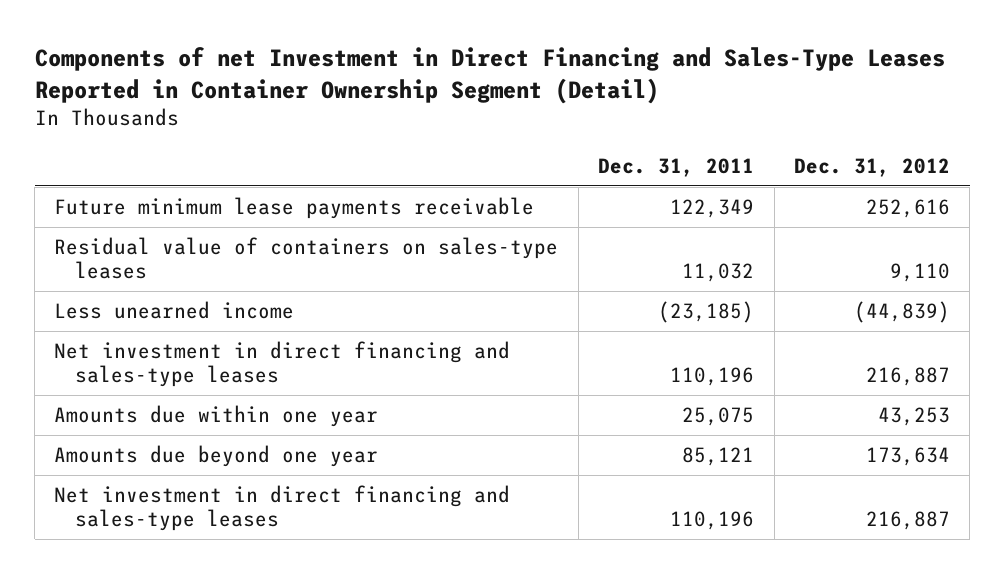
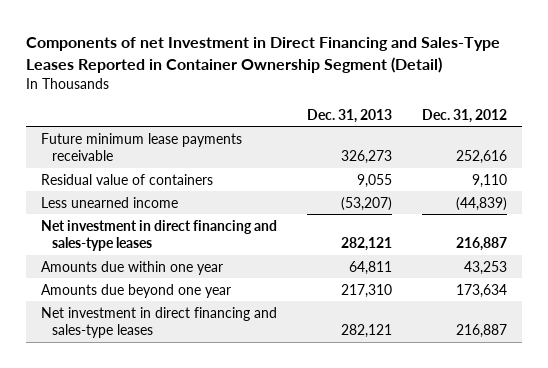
- | Dec. 31, 2011 | Dec. 31, 2012
+ | Dec. 31, 2013 | Dec. 31, 2012
- Residual value of containers on sales-type leases | 11,032 | 9,110
+ Residual value of containers | 9,055 | 9,110

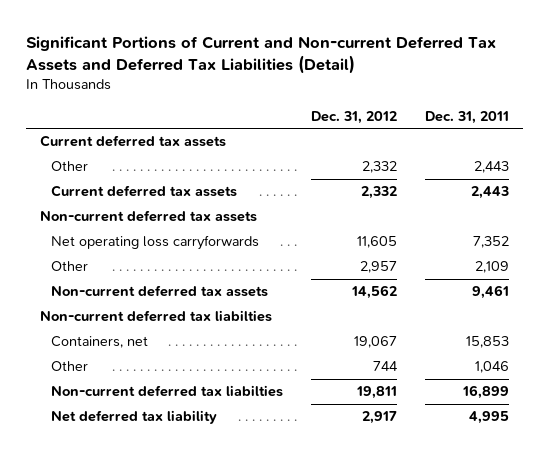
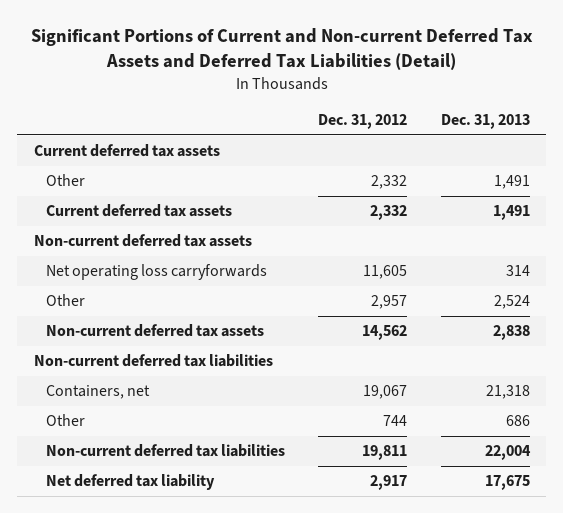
- | Dec. 31, 2012 | Dec. 31, 2011
+ | Dec. 31, 2012 | Dec. 31, 2013
- Non-current deferred tax liabilties
+ Non-current deferred tax liabilities
- Non-current deferred tax liabilties | 19,811 | 16,899
+ Non-current deferred tax liabilities | 19,811 | 22,004

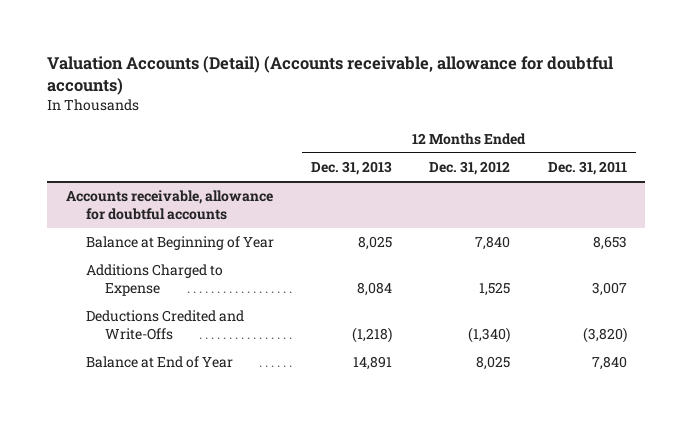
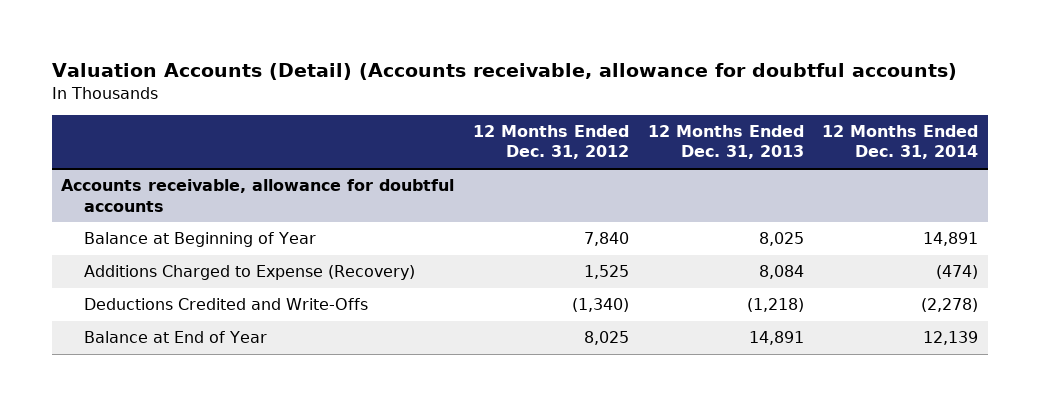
- | 12 Months Ended Dec. 31, 2013 | 12 Months Ended Dec. 31, 2012 | 12 Months Ended Dec. 31, 2011
+ | 12 Months Ended Dec. 31, 2012 | 12 Months Ended Dec. 31, 2013 | 12 Months Ended Dec. 31, 2014
@ Accounts receivable, allowance for doubtful accounts
- Additions Charged to Expense | 8,084 | 1,525 | 3,007
+ Additions Charged to Expense (Recovery) | 1,525 | 8,084 | (474)

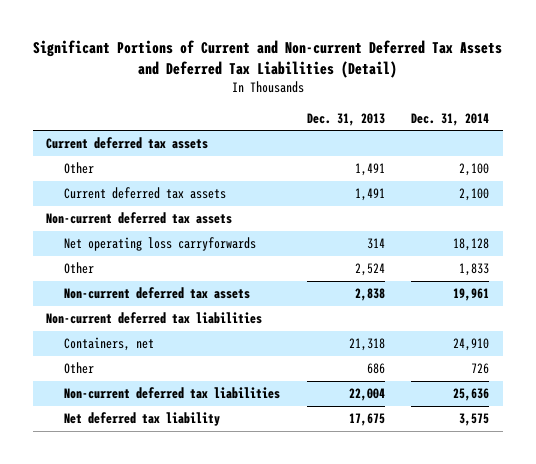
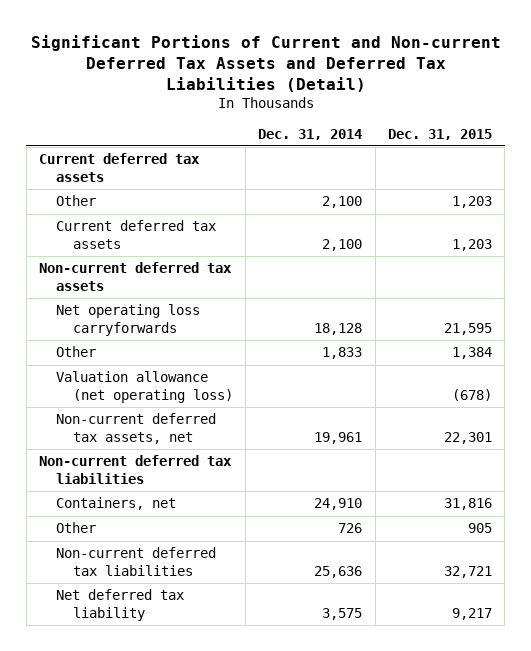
- | Dec. 31, 2013 | Dec. 31, 2014
+ | Dec. 31, 2014 | Dec. 31, 2015
- Non-current deferred tax assets | 2,838 | 19,961
+ Valuation allowance (net operating loss) | | (678)
+ Non-current deferred tax assets, net | 19,961 | 22,301

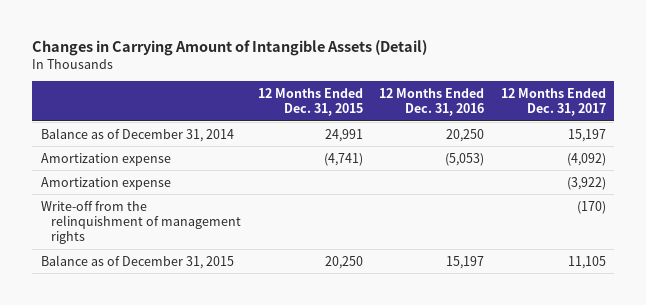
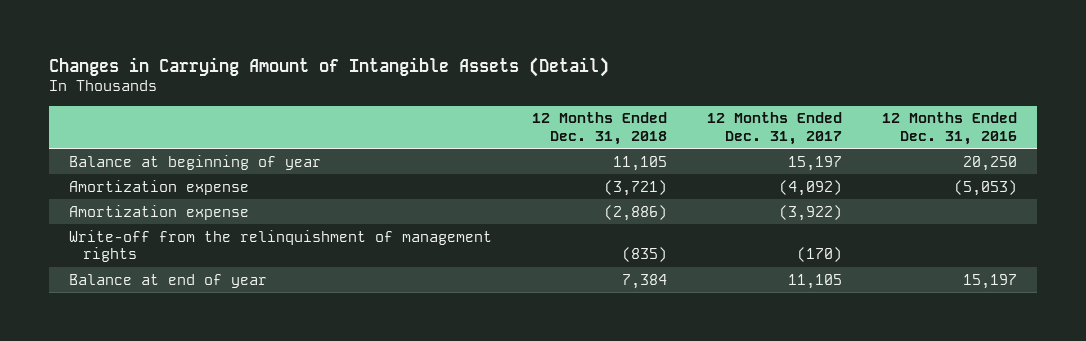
- | 12 Months Ended Dec. 31, 2015 | 12 Months Ended Dec. 31, 2016 | 12 Months Ended Dec. 31, 2017
+ | 12 Months Ended Dec. 31, 2018 | 12 Months Ended Dec. 31, 2017 | 12 Months Ended Dec. 31, 2016
- Balance as of December 31, 2014 | 24,991 | 20,250 | 15,197
+ Balance at beginning of year | 11,105 | 15,197 | 20,250
- Balance as of December 31, 2015 | 20,250 | 15,197 | 11,105
+ Balance at end of year | 7,384 | 11,105 | 15,197

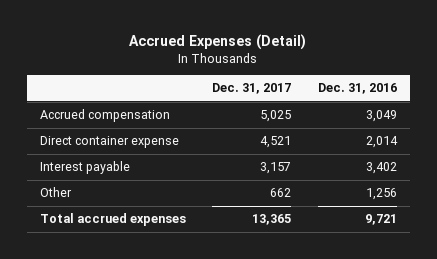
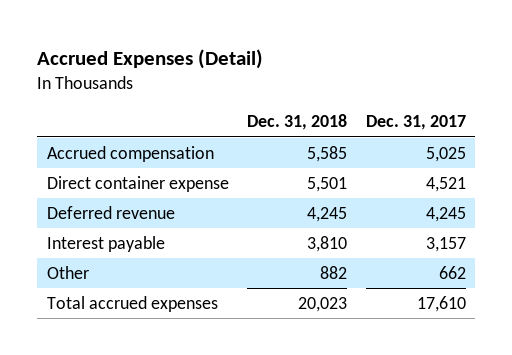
- | Dec. 31, 2017 | Dec. 31, 2016
+ | Dec. 31, 2018 | Dec. 31, 2017
+ Deferred revenue | 4,245 | 4,245
- Total accrued expenses | 13,365 | 9,721
+ Total accrued expenses | 20,023 | 17,610

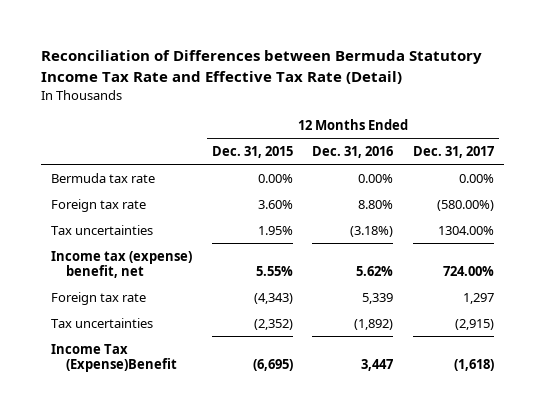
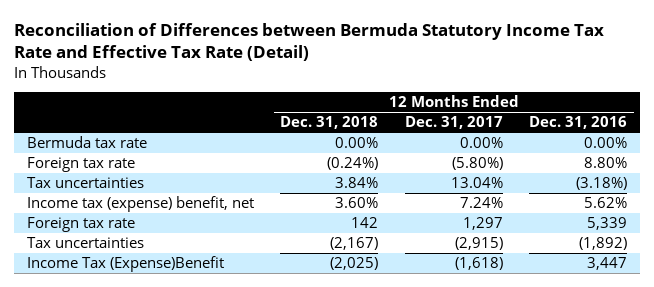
- | 12 Months Ended Dec. 31, 2015 | 12 Months Ended Dec. 31, 2016 | 12 Months Ended Dec. 31, 2017
+ | 12 Months Ended Dec. 31, 2018 | 12 Months Ended Dec. 31, 2017 | 12 Months Ended Dec. 31, 2016
- Foreign tax rate | 3.60% | 8.80% | (580.00%)
- Tax uncertainties | 1.95% | (3.18%) | 1304.00%
- Income tax (expense) benefit, net | 5.55% | 5.62% | 724.00%
+ Foreign tax rate | (0.24%) | (5.80%) | 8.80%
+ Tax uncertainties | 3.84% | 13.04% | (3.18%)
+ Income tax (expense) benefit, net | 3.60% | 7.24% | 5.62%

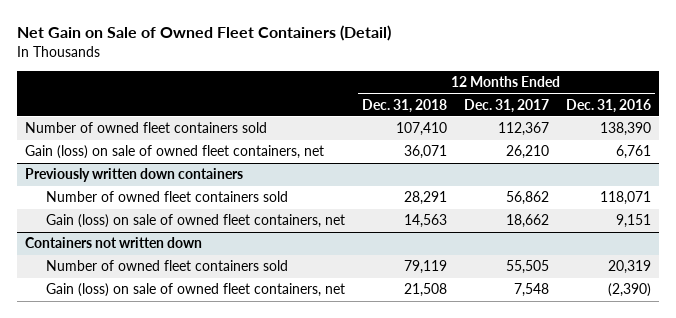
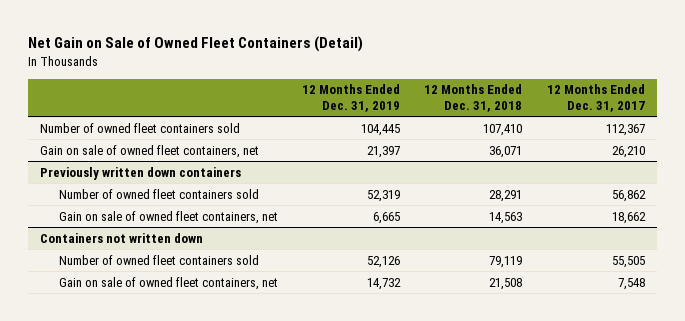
- | 12 Months Ended Dec. 31, 2018 | 12 Months Ended Dec. 31, 2017 | 12 Months Ended Dec. 31, 2016
+ | 12 Months Ended Dec. 31, 2019 | 12 Months Ended Dec. 31, 2018 | 12 Months Ended Dec. 31, 2017
- Gain (loss) on sale of owned fleet containers, net | 36,071 | 26,210 | 6,761
+ Gain on sale of owned fleet containers, net | 21,397 | 36,071 | 26,210
@ Previously written down containers
- Gain (loss) on sale of owned fleet containers, net | 14,563 | 18,662 | 9,151
+ Gain on sale of owned fleet containers, net | 6,665 | 14,563 | 18,662
@ Containers not written down
- Gain (loss) on sale of owned fleet containers, net | 21,508 | 7,548 | (2,390)
+ Gain on sale of owned fleet containers, net | 14,732 | 21,508 | 7,548

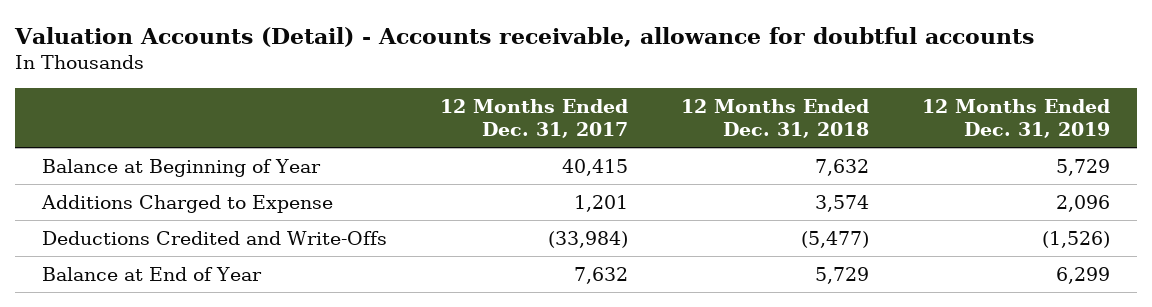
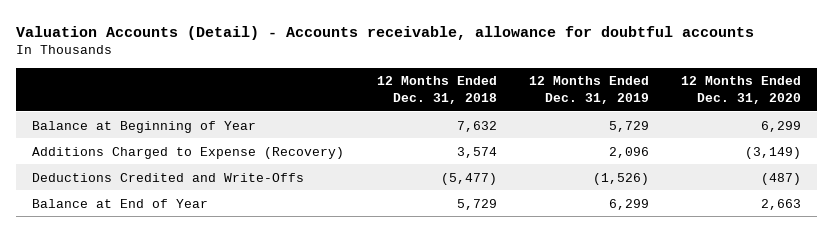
- | 12 Months Ended Dec. 31, 2017 | 12 Months Ended Dec. 31, 2018 | 12 Months Ended Dec. 31, 2019
+ | 12 Months Ended Dec. 31, 2018 | 12 Months Ended Dec. 31, 2019 | 12 Months Ended Dec. 31, 2020
- Additions Charged to Expense | 1,201 | 3,574 | 2,096
+ Additions Charged to Expense (Recovery) | 3,574 | 2,096 | (3,149)

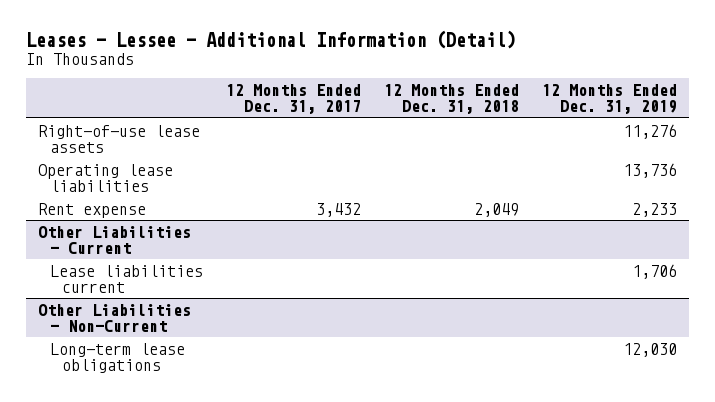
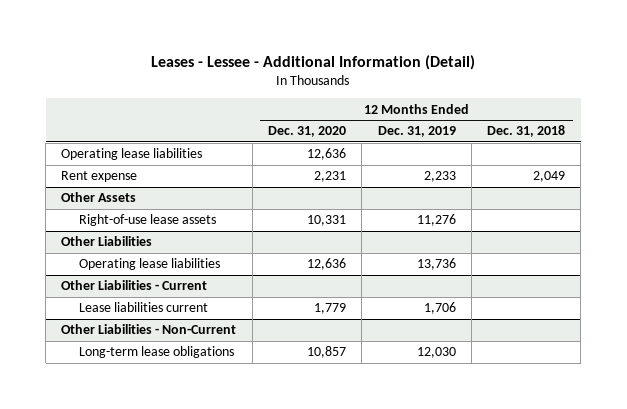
- | 12 Months Ended Dec. 31, 2017 | 12 Months Ended Dec. 31, 2018 | 12 Months Ended Dec. 31, 2019
+ | 12 Months Ended Dec. 31, 2020 | 12 Months Ended Dec. 31, 2019 | 12 Months Ended Dec. 31, 2018
+ Operating lease liabilities | 12,636 | |
moved up: Rent expense | 2,231 | 2,233 | 2,049
+ Other Assets
+ Other Liabilities

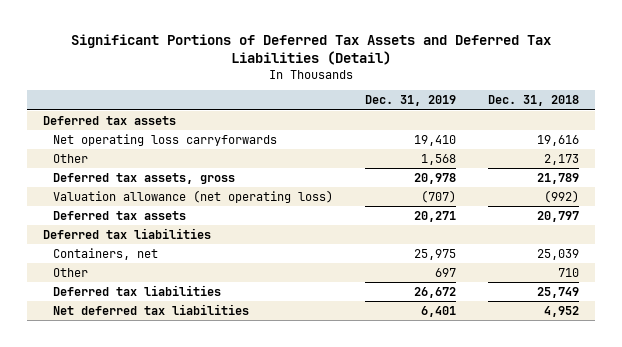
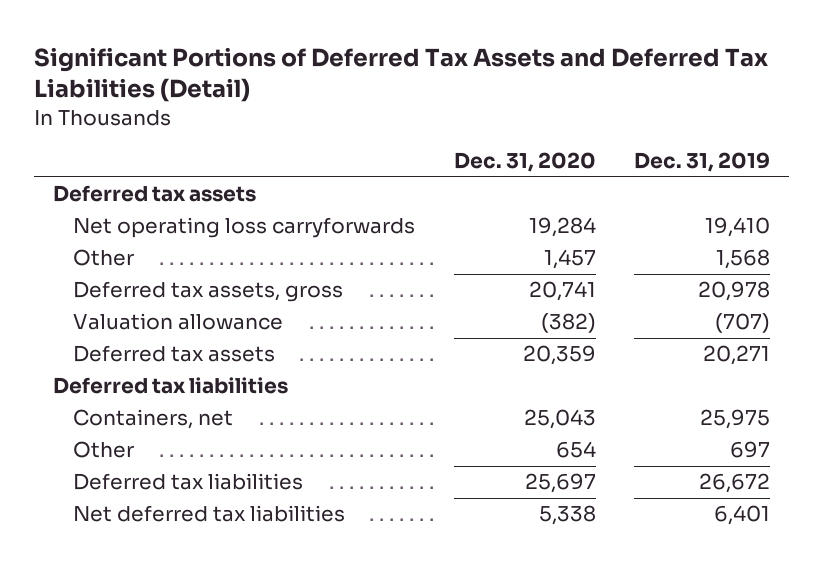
- | Dec. 31, 2019 | Dec. 31, 2018
+ | Dec. 31, 2020 | Dec. 31, 2019
- Valuation allowance (net operating loss) | (707) | (992)
+ Valuation allowance | (382) | (707)

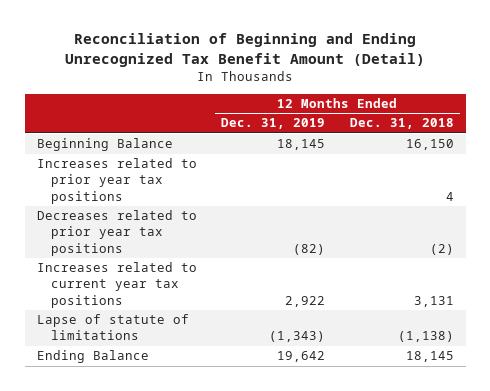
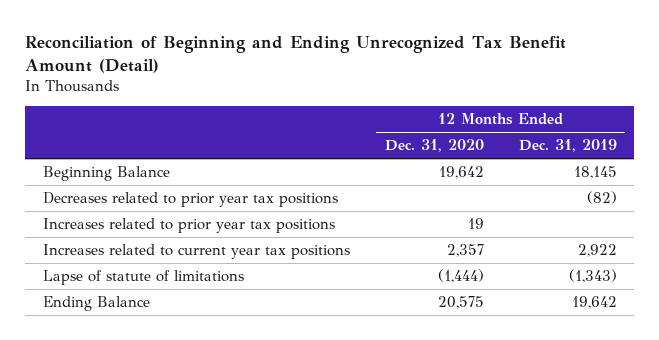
- | 12 Months Ended Dec. 31, 2019 | 12 Months Ended Dec. 31, 2018
+ | 12 Months Ended Dec. 31, 2020 | 12 Months Ended Dec. 31, 2019
moved down: Increases related to prior year tax positions | 19 |

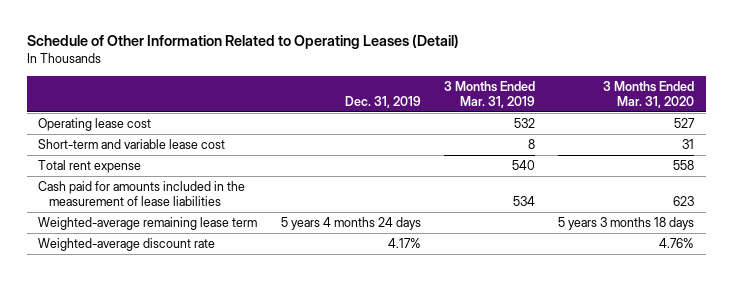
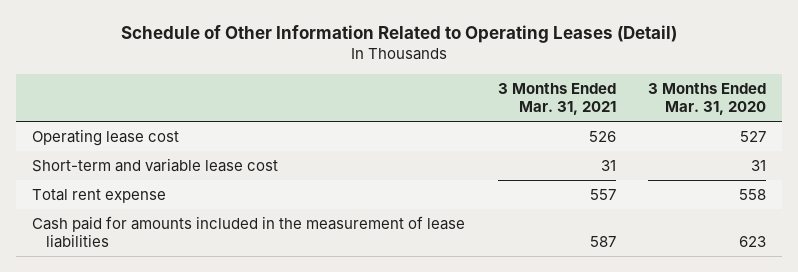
- | Dec. 31, 2019 | 3 Months Ended Mar. 31, 2019 | 3 Months Ended Mar. 31, 2020
+ | 3 Months Ended Mar. 31, 2021 | 3 Months Ended Mar. 31, 2020
- Weighted-average remaining lease term | 5 years 4 months 24 days | | 5 years 3 months 18 days
- Weighted-average discount rate | 4.17% | | 4.76%

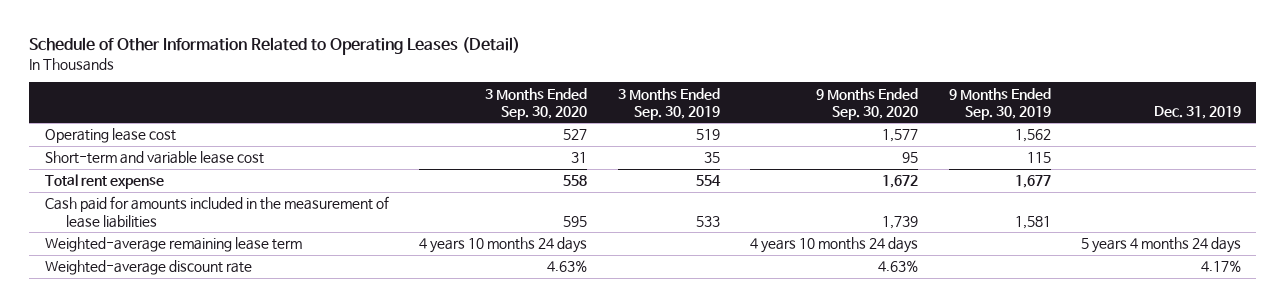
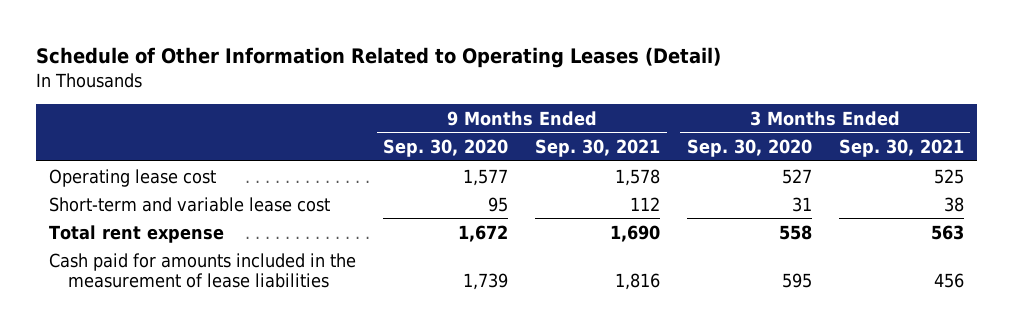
- | 3 Months Ended Sep. 30, 2020 | 3 Months Ended Sep. 30, 2019 | 9 Months Ended Sep. 30, 2020 | 9 Months Ended Sep. 30, 2019 | Dec. 31, 2019
+ | 9 Months Ended Sep. 30, 2020 | 9 Months Ended Sep. 30, 2021 | 3 Months Ended Sep. 30, 2020 | 3 Months Ended Sep. 30, 2021
- Weighted-average remaining lease term | 4 years 10 months 24 days | | 4 years 10 months 24 days | | 5 years 4 months 24 days
- Weighted-average discount rate | 4.63% | | 4.63% | | 4.17%

